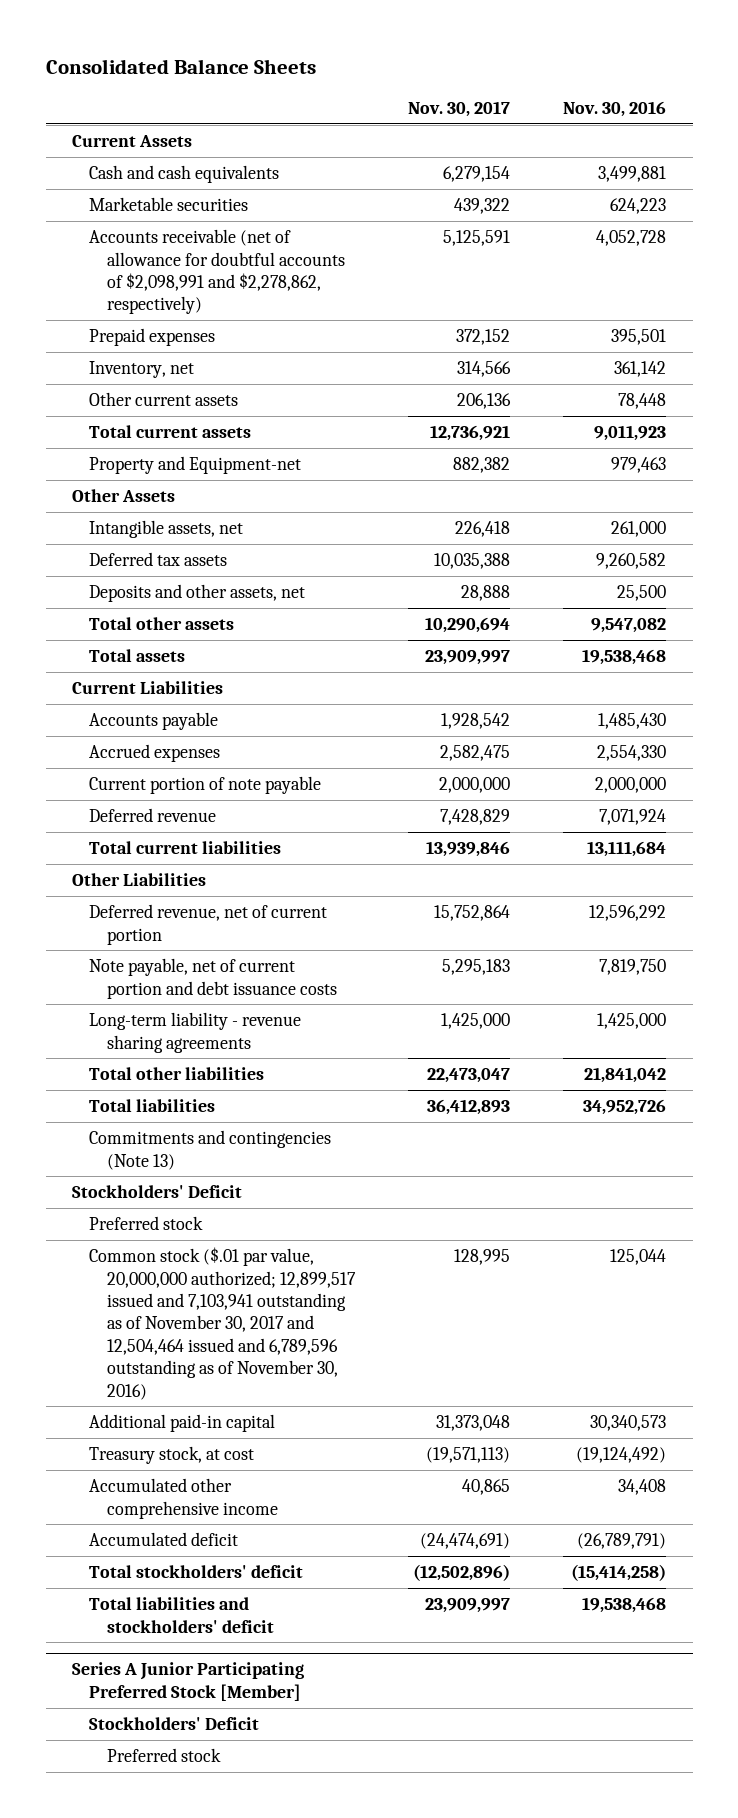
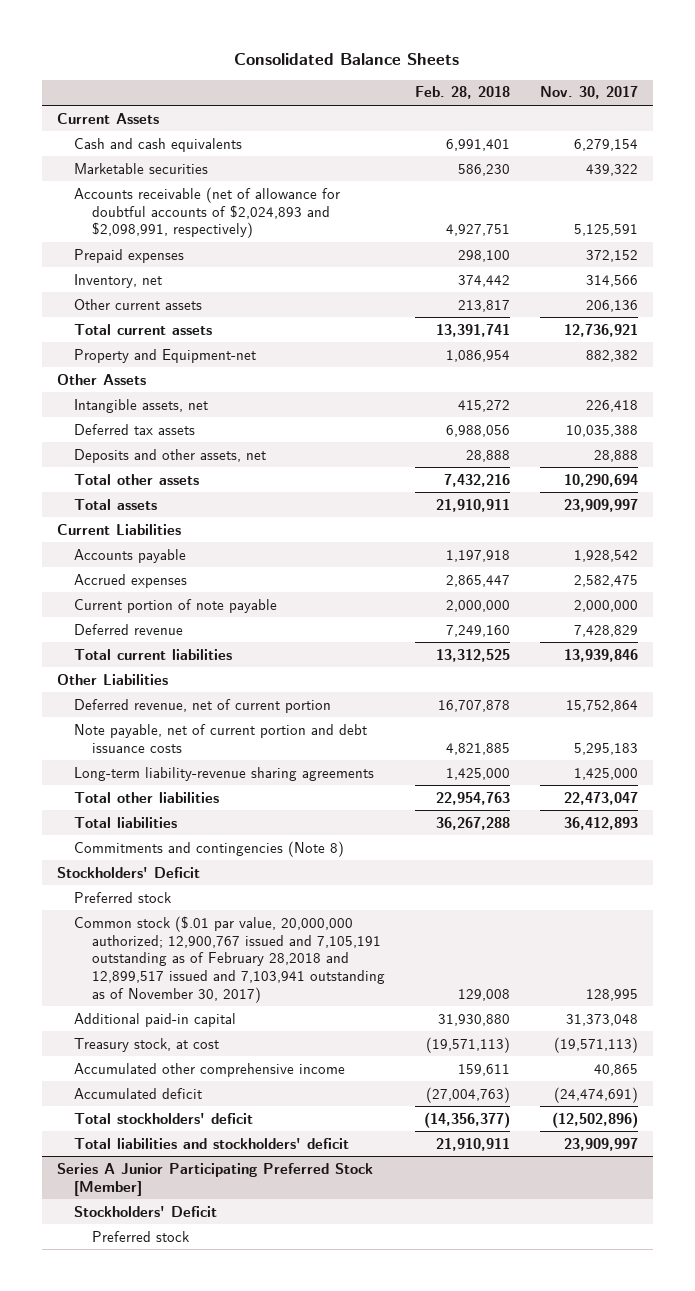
- | Nov. 30, 2017 | Nov. 30, 2016
+ | Feb. 28, 2018 | Nov. 30, 2017
- Accounts receivable (net of allowance for doubtful accounts of $2,098,991 and $2,278,862, respectively) | 5,125,591 | 4,052,728
+ Accounts receivable (net of allowance for doubtful accounts of $2,024,893 and $2,098,991, respectively) | 4,927,751 | 5,125,591
- Long-term liability - revenue sharing agreements | 1,425,000 | 1,425,000
+ Long-term liability-revenue sharing agreements | 1,425,000 | 1,425,000
- Commitments and contingencies (Note 13)
+ Commitments and contingencies (Note 8)
- Common stock ($.01 par value, 20,000,000 authorized; 12,899,517 issued and 7,103,941 outstanding as of November 30, 2017 and 12,504,464 issued and 6,789,596 outstanding as of November 30, 2016) | 128,995 | 125,044
+ Common stock ($.01 par value, 20,000,000 authorized; 12,900,767 issued and 7,105,191 outstanding as of February 28,2018 and 12,899,517 issued and 7,103,941 outstanding as of November 30, 2017) | 129,008 | 128,995

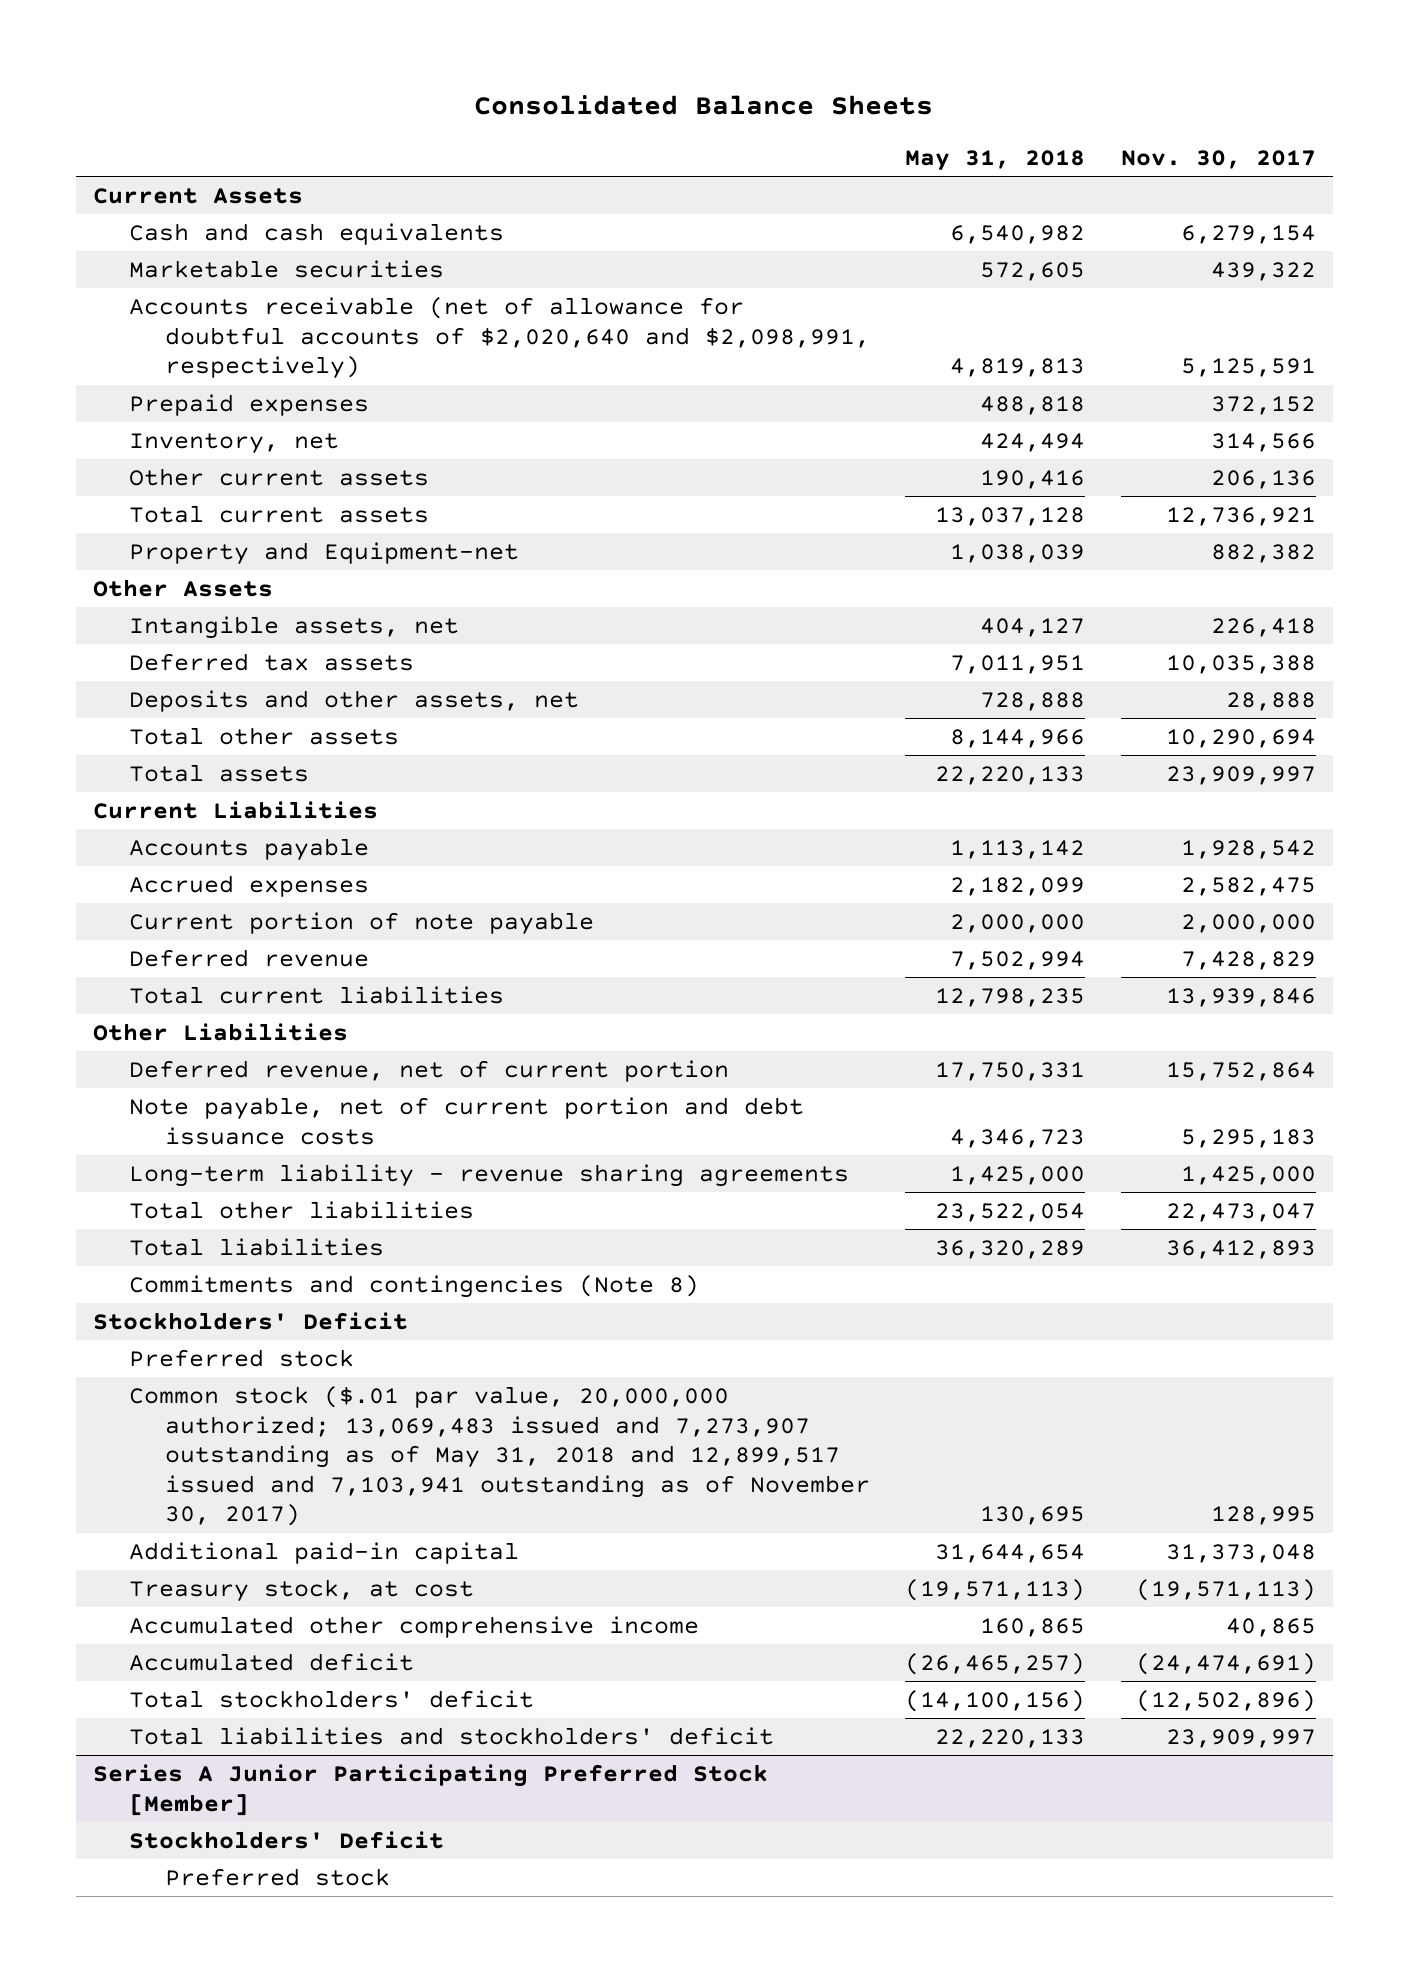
- | Feb. 28, 2018 | Nov. 30, 2017
+ | May 31, 2018 | Nov. 30, 2017
- Accounts receivable (net of allowance for doubtful accounts of $2,024,893 and $2,098,991, respectively) | 4,927,751 | 5,125,591
+ Accounts receivable (net of allowance for doubtful accounts of $2,020,640 and $2,098,991, respectively) | 4,819,813 | 5,125,591
- Long-term liability-revenue sharing agreements | 1,425,000 | 1,425,000
+ Long-term liability - revenue sharing agreements | 1,425,000 | 1,425,000
- Common stock ($.01 par value, 20,000,000 authorized; 12,900,767 issued and 7,105,191 outstanding as of February 28,2018 and 12,899,517 issued and 7,103,941 outstanding as of November 30, 2017) | 129,008 | 128,995
+ Common stock ($.01 par value, 20,000,000 authorized; 13,069,483 issued and 7,273,907 outstanding as of May 31, 2018 and 12,899,517 issued and 7,103,941 outstanding as of November 30, 2017) | 130,695 | 128,995

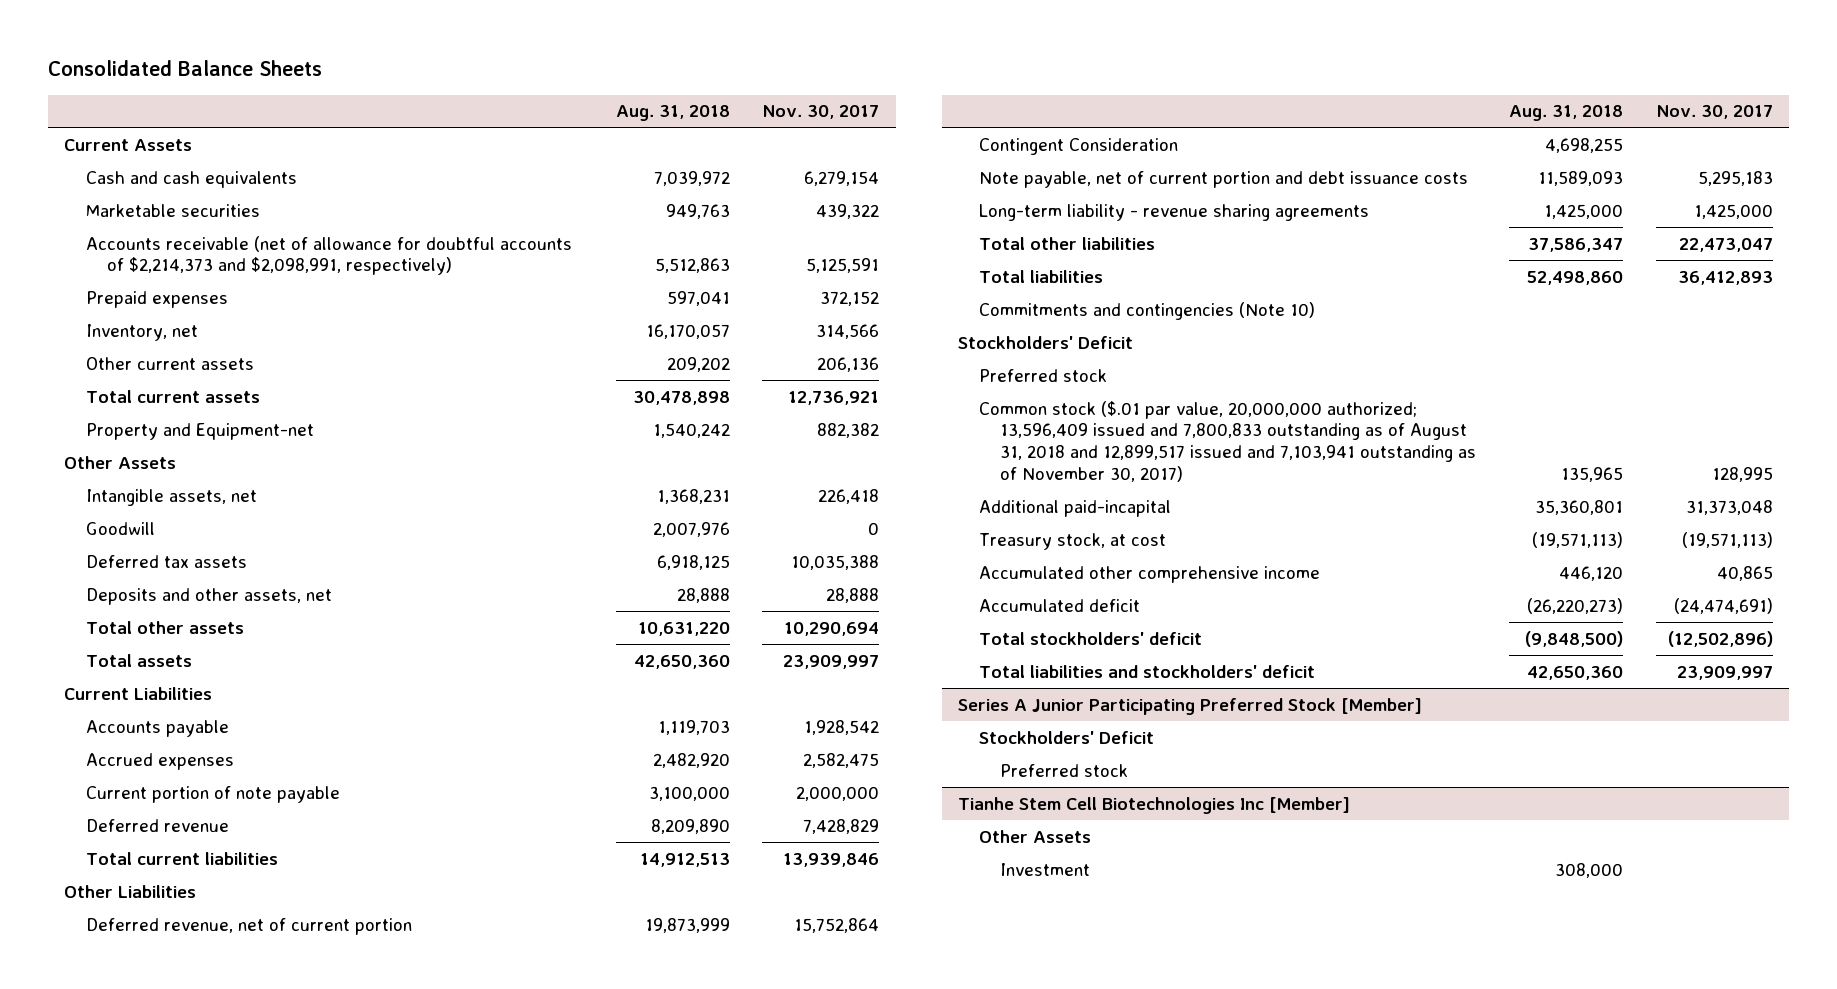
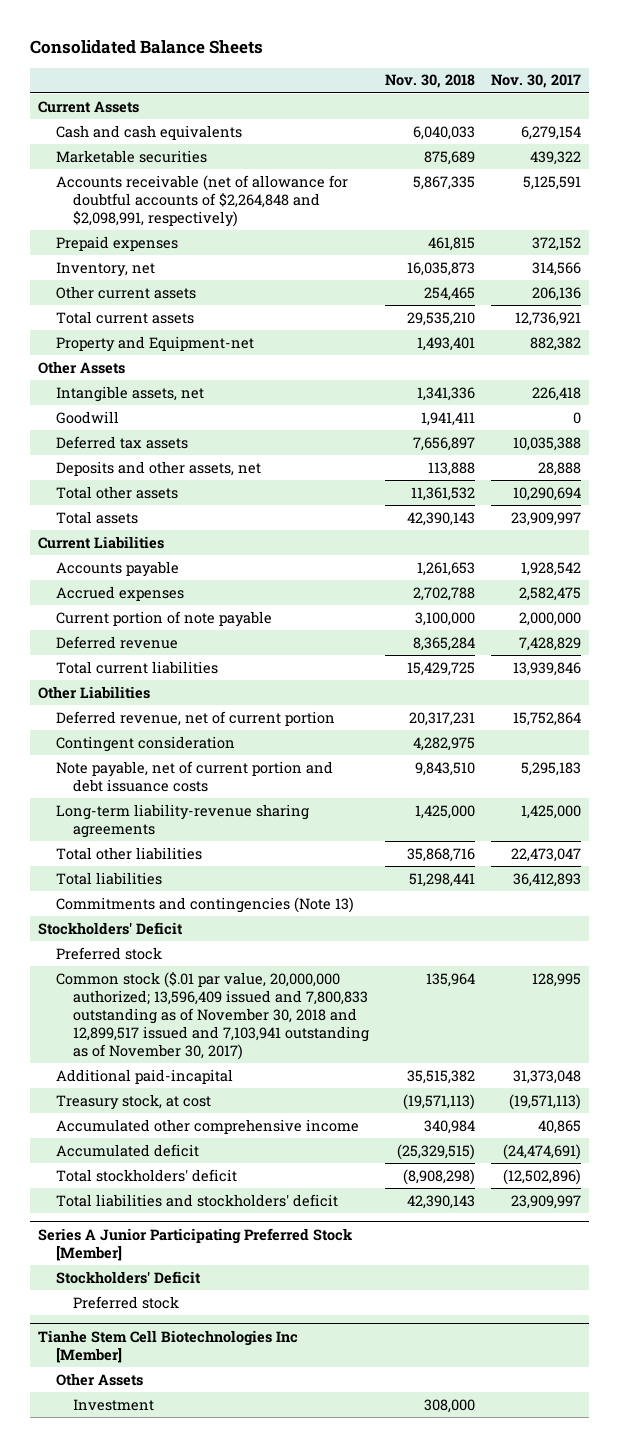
- | Aug. 31, 2018 | Nov. 30, 2017
+ | Nov. 30, 2018 | Nov. 30, 2017
- Accounts receivable (net of allowance for doubtful accounts of $2,214,373 and $2,098,991, respectively) | 5,512,863 | 5,125,591
+ Accounts receivable (net of allowance for doubtful accounts of $2,264,848 and $2,098,991, respectively) | 5,867,335 | 5,125,591
- Contingent Consideration | 4,698,255 |
+ Contingent consideration | 4,282,975 |
- Long-term liability - revenue sharing agreements | 1,425,000 | 1,425,000
+ Long-term liability-revenue sharing agreements | 1,425,000 | 1,425,000
- Commitments and contingencies (Note 10)
+ Commitments and contingencies (Note 13)
- Common stock ($.01 par value, 20,000,000 authorized; 13,596,409 issued and 7,800,833 outstanding as of August 31, 2018 and 12,899,517 issued and 7,103,941 outstanding as of November 30, 2017) | 135,965 | 128,995
+ Common stock ($.01 par value, 20,000,000 authorized; 13,596,409 issued and 7,800,833 outstanding as of November 30, 2018 and 12,899,517 issued and 7,103,941 outstanding as of November 30, 2017) | 135,964 | 128,995

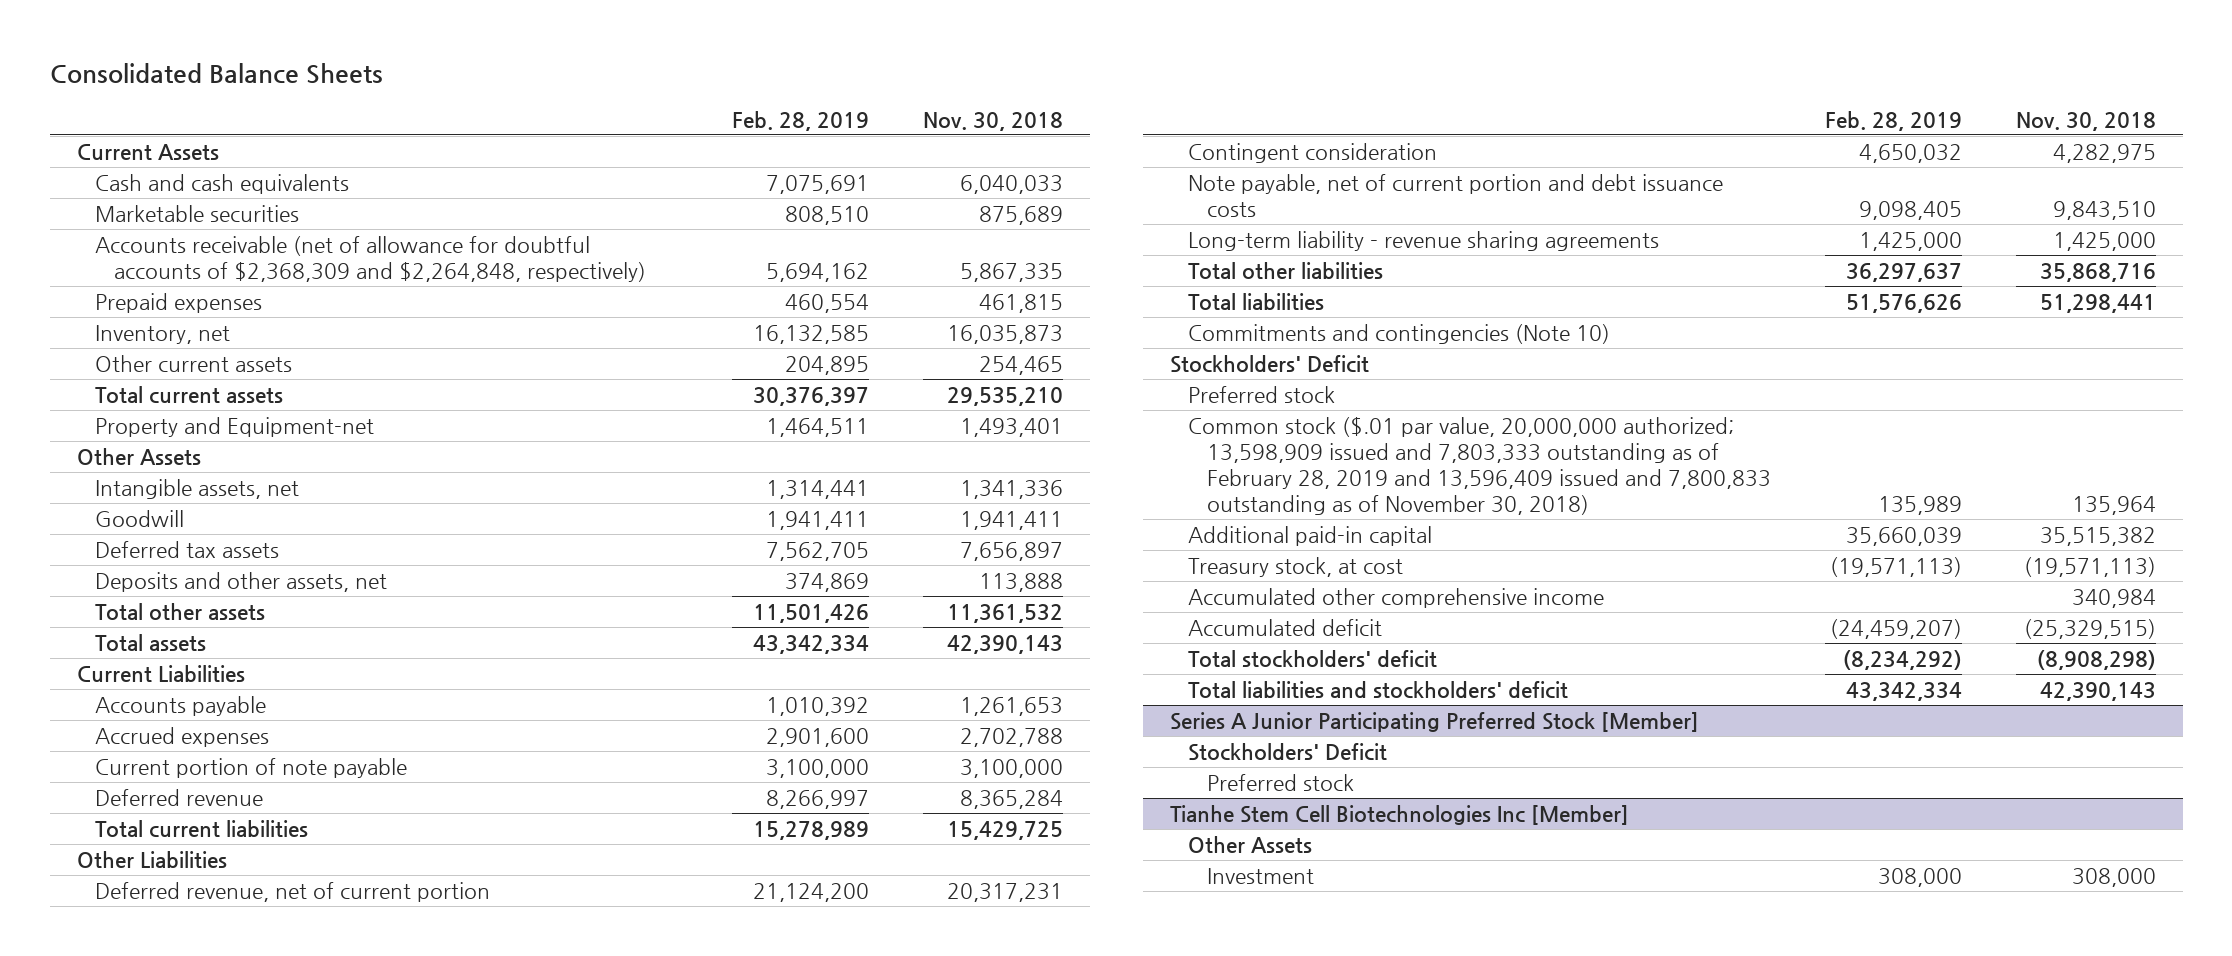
- | Nov. 30, 2018 | Nov. 30, 2017
+ | Feb. 28, 2019 | Nov. 30, 2018
- Accounts receivable (net of allowance for doubtful accounts of $2,264,848 and $2,098,991, respectively) | 5,867,335 | 5,125,591
+ Accounts receivable (net of allowance for doubtful accounts of $2,368,309 and $2,264,848, respectively) | 5,694,162 | 5,867,335
- Long-term liability-revenue sharing agreements | 1,425,000 | 1,425,000
+ Long-term liability - revenue sharing agreements | 1,425,000 | 1,425,000
- Commitments and contingencies (Note 13)
+ Commitments and contingencies (Note 10)
- Common stock ($.01 par value, 20,000,000 authorized; 13,596,409 issued and 7,800,833 outstanding as of November 30, 2018 and 12,899,517 issued and 7,103,941 outstanding as of November 30, 2017) | 135,964 | 128,995
- Additional paid-incapital | 35,515,382 | 31,373,048
+ Common stock ($.01 par value, 20,000,000 authorized; 13,598,909 issued and 7,803,333 outstanding as of February 28, 2019 and 13,596,409 issued and 7,800,833 outstanding as of November 30, 2018) | 135,989 | 135,964
+ Additional paid-in capital | 35,660,039 | 35,515,382

